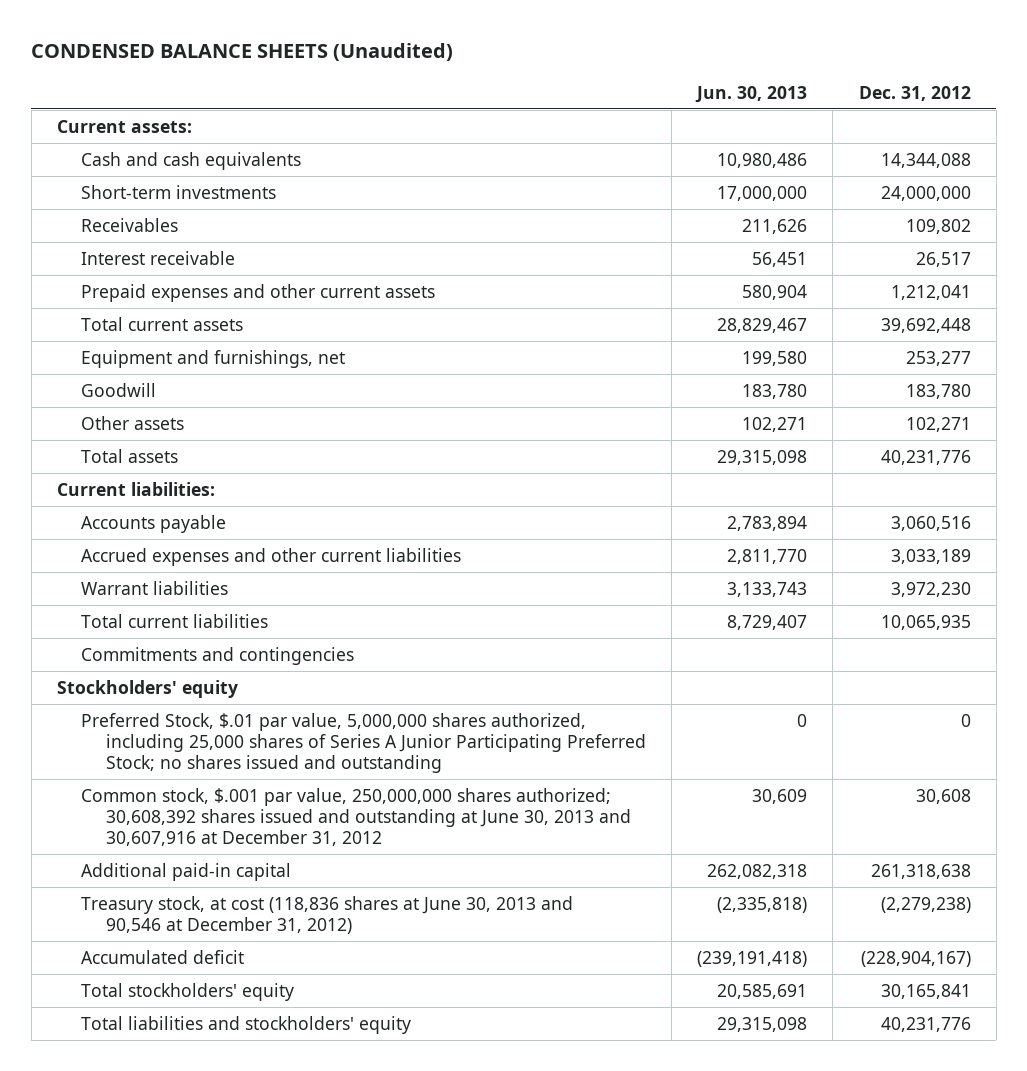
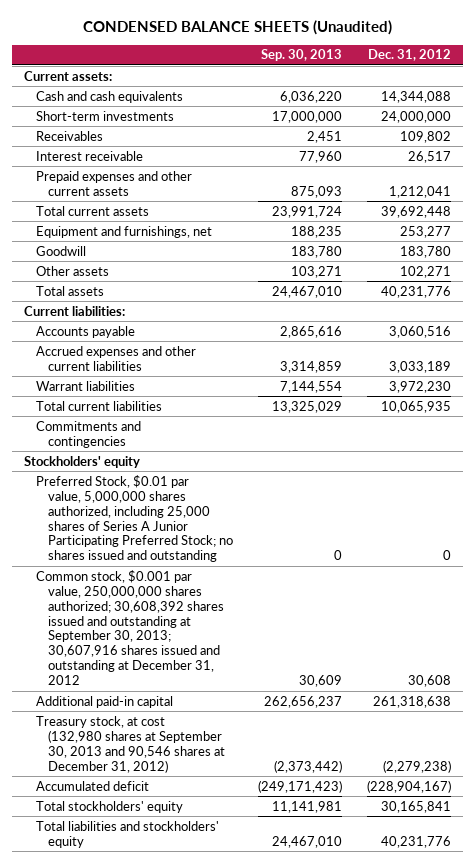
- | Jun. 30, 2013 | Dec. 31, 2012
+ | Sep. 30, 2013 | Dec. 31, 2012
- Preferred Stock, $.01 par value, 5,000,000 shares authorized, including 25,000 shares of Series A Junior Participating Preferred Stock; no shares issued and outstanding | 0 | 0
- Common stock, $.001 par value, 250,000,000 shares authorized; 30,608,392 shares issued and outstanding at June 30, 2013 and 30,607,916 at December 31, 2012 | 30,609 | 30,608
+ Preferred Stock, $0.01 par value, 5,000,000 shares authorized, including 25,000 shares of Series A Junior Participating Preferred Stock; no shares issued and outstanding | 0 | 0
+ Common stock, $0.001 par value, 250,000,000 shares authorized; 30,608,392 shares issued and outstanding at September 30, 2013; 30,607,916 shares issued and outstanding at December 31, 2012 | 30,609 | 30,608
- Treasury stock, at cost (118,836 shares at June 30, 2013 and 90,546 at December 31, 2012) | (2,335,818) | (2,279,238)
+ Treasury stock, at cost (132,980 shares at September 30, 2013 and 90,546 shares at December 31, 2012) | (2,373,442) | (2,279,238)

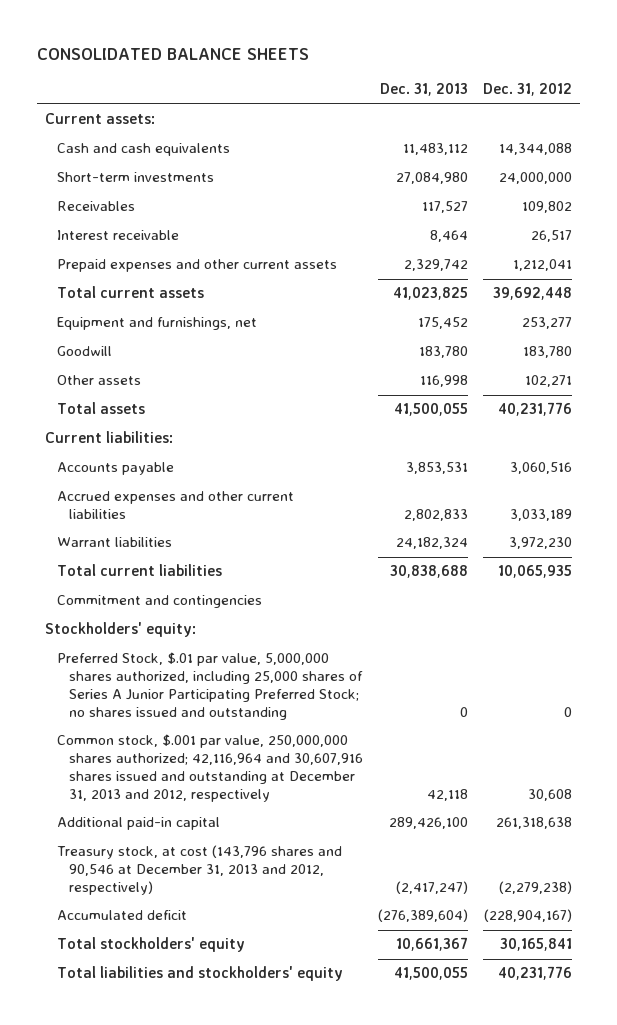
- CONDENSED BALANCE SHEETS (Unaudited)
+ CONSOLIDATED BALANCE SHEETS
- | Sep. 30, 2013 | Dec. 31, 2012
+ | Dec. 31, 2013 | Dec. 31, 2012
- Commitments and contingencies
- Stockholders' equity
- Preferred Stock, $0.01 par value, 5,000,000 shares authorized, including 25,000 shares of Series A Junior Participating Preferred Stock; no shares issued and outstanding | 0 | 0
- Common stock, $0.001 par value, 250,000,000 shares authorized; 30,608,392 shares issued and outstanding at September 30, 2013; 30,607,916 shares issued and outstanding at December 31, 2012 | 30,609 | 30,608
+ Commitment and contingencies
+ Stockholders' equity:
+ Preferred Stock, $.01 par value, 5,000,000 shares authorized, including 25,000 shares of Series A Junior Participating Preferred Stock; no shares issued and outstanding | 0 | 0
+ Common stock, $.001 par value, 250,000,000 shares authorized; 42,116,964 and 30,607,916 shares issued and outstanding at December 31, 2013 and 2012, respectively | 42,118 | 30,608
- Treasury stock, at cost (132,980 shares at September 30, 2013 and 90,546 shares at December 31, 2012) | (2,373,442) | (2,279,238)
+ Treasury stock, at cost (143,796 shares and 90,546 at December 31, 2013 and 2012, respectively) | (2,417,247) | (2,279,238)

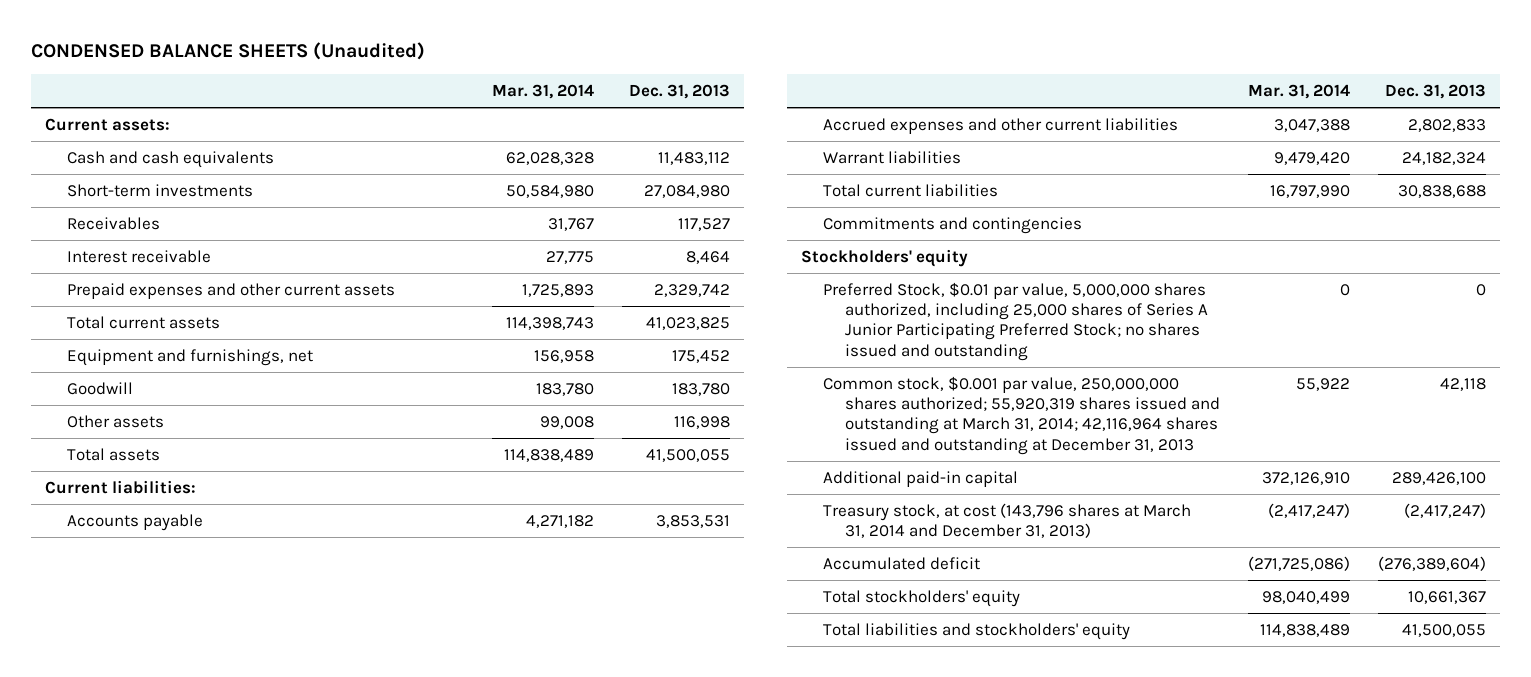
- CONSOLIDATED BALANCE SHEETS
+ CONDENSED BALANCE SHEETS (Unaudited)
- | Dec. 31, 2013 | Dec. 31, 2012
+ | Mar. 31, 2014 | Dec. 31, 2013
- Commitment and contingencies
- Stockholders' equity:
- Preferred Stock, $.01 par value, 5,000,000 shares authorized, including 25,000 shares of Series A Junior Participating Preferred Stock; no shares issued and outstanding | 0 | 0
- Common stock, $.001 par value, 250,000,000 shares authorized; 42,116,964 and 30,607,916 shares issued and outstanding at December 31, 2013 and 2012, respectively | 42,118 | 30,608
+ Commitments and contingencies
+ Stockholders' equity
+ Preferred Stock, $0.01 par value, 5,000,000 shares authorized, including 25,000 shares of Series A Junior Participating Preferred Stock; no shares issued and outstanding | 0 | 0
+ Common stock, $0.001 par value, 250,000,000 shares authorized; 55,920,319 shares issued and outstanding at March 31, 2014; 42,116,964 shares issued and outstanding at December 31, 2013 | 55,922 | 42,118
- Treasury stock, at cost (143,796 shares and 90,546 at December 31, 2013 and 2012, respectively) | (2,417,247) | (2,279,238)
+ Treasury stock, at cost (143,796 shares at March 31, 2014 and December 31, 2013) | (2,417,247) | (2,417,247)

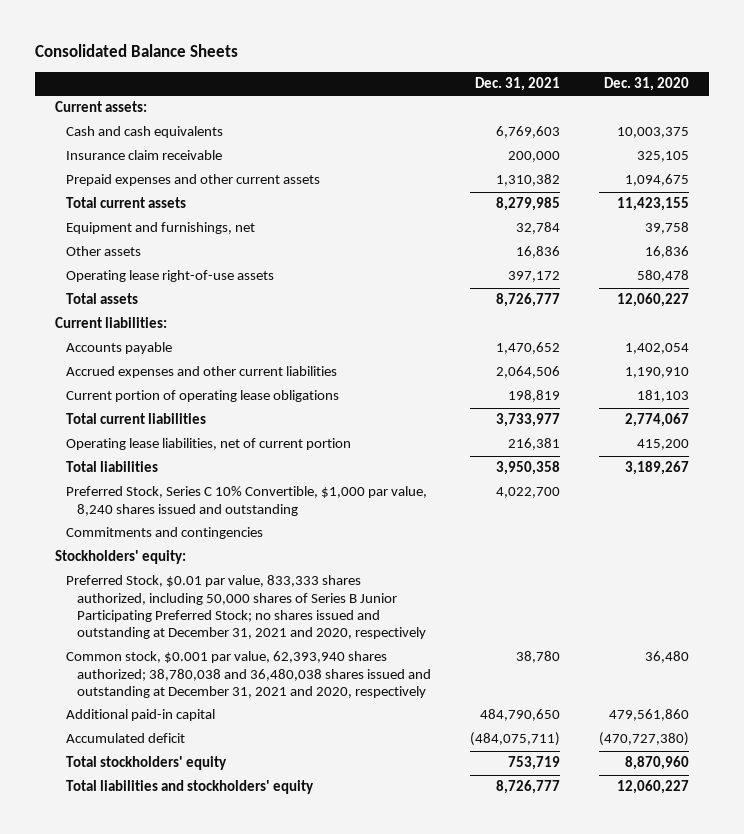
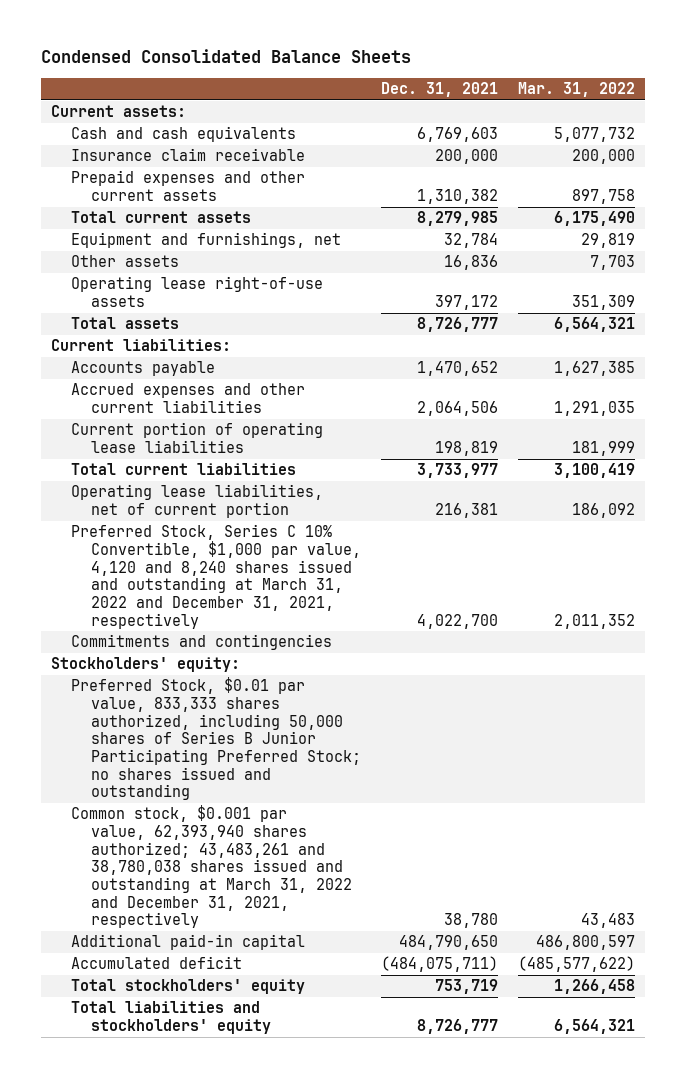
- Consolidated Balance Sheets
+ Condensed Consolidated Balance Sheets
- | Dec. 31, 2021 | Dec. 31, 2020
+ | Dec. 31, 2021 | Mar. 31, 2022
- Current portion of operating lease obligations | 198,819 | 181,103
+ Current portion of operating lease liabilities | 198,819 | 181,999
- Total liabilities | 3,950,358 | 3,189,267
- Preferred Stock, Series C 10% Convertible, $1,000 par value, 8,240 shares issued and outstanding | 4,022,700 |
+ Preferred Stock, Series C 10% Convertible, $1,000 par value, 4,120 and 8,240 shares issued and outstanding at March 31, 2022 and December 31, 2021, respectively | 4,022,700 | 2,011,352
- Preferred Stock, $0.01 par value, 833,333 shares authorized, including 50,000 shares of Series B Junior Participating Preferred Stock; no shares issued and outstanding at December 31, 2021 and 2020, respectively
- Common stock, $0.001 par value, 62,393,940 shares authorized; 38,780,038 and 36,480,038 shares issued and outstanding at December 31, 2021 and 2020, respectively | 38,780 | 36,480
+ Preferred Stock, $0.01 par value, 833,333 shares authorized, including 50,000 shares of Series B Junior Participating Preferred Stock; no shares issued and outstanding
+ Common stock, $0.001 par value, 62,393,940 shares authorized; 43,483,261 and 38,780,038 shares issued and outstanding at March 31, 2022 and December 31, 2021, respectively | 38,780 | 43,483

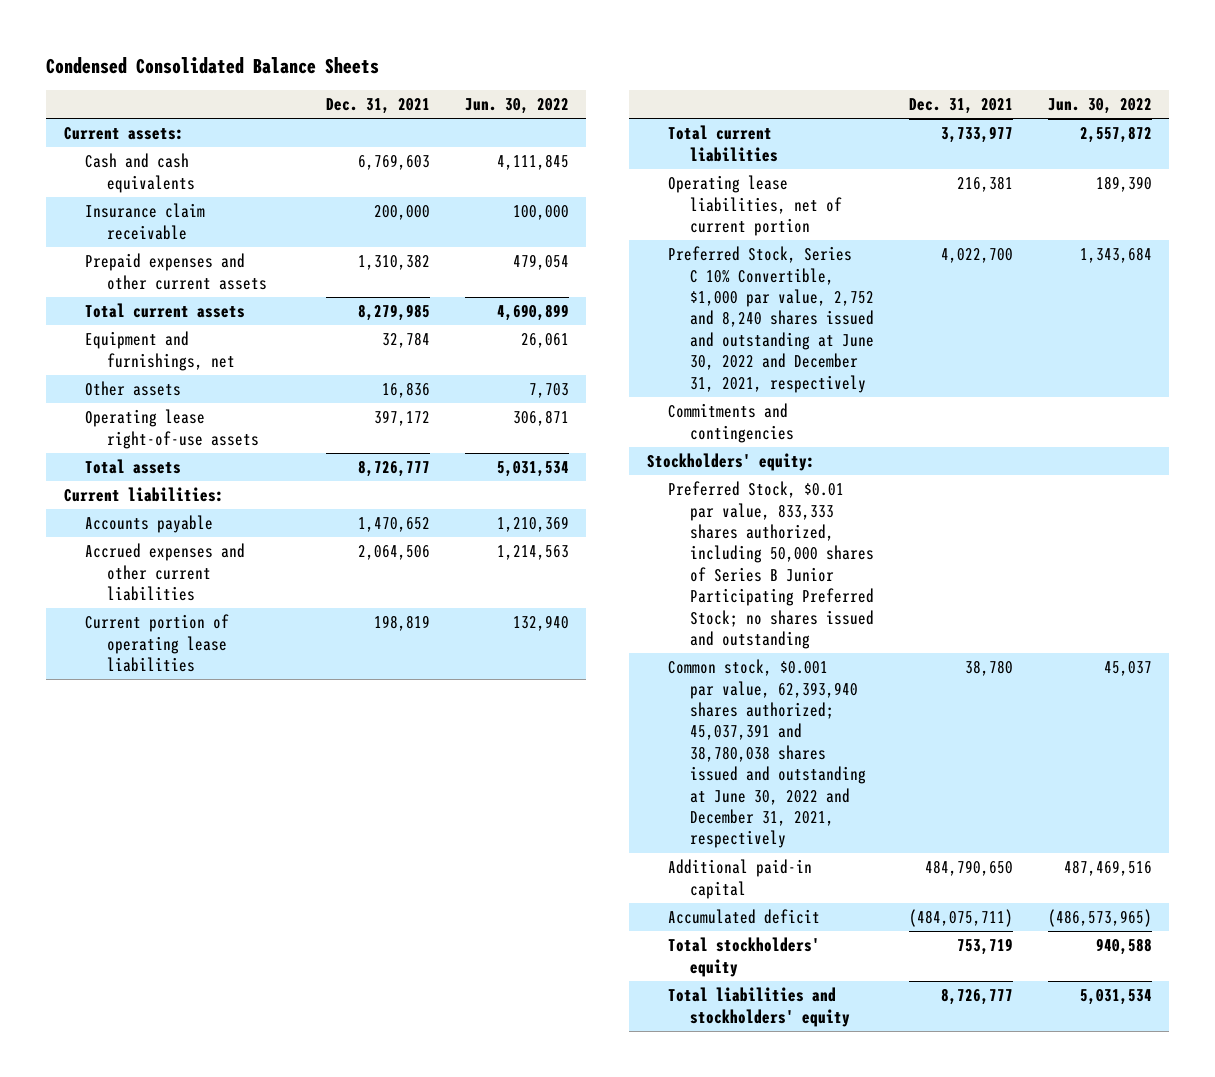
- | Dec. 31, 2021 | Mar. 31, 2022
+ | Dec. 31, 2021 | Jun. 30, 2022
- Preferred Stock, Series C 10% Convertible, $1,000 par value, 4,120 and 8,240 shares issued and outstanding at March 31, 2022 and December 31, 2021, respectively | 4,022,700 | 2,011,352
+ Preferred Stock, Series C 10% Convertible, $1,000 par value, 2,752 and 8,240 shares issued and outstanding at June 30, 2022 and December 31, 2021, respectively | 4,022,700 | 1,343,684
- Common stock, $0.001 par value, 62,393,940 shares authorized; 43,483,261 and 38,780,038 shares issued and outstanding at March 31, 2022 and December 31, 2021, respectively | 38,780 | 43,483
+ Common stock, $0.001 par value, 62,393,940 shares authorized; 45,037,391 and 38,780,038 shares issued and outstanding at June 30, 2022 and December 31, 2021, respectively | 38,780 | 45,037

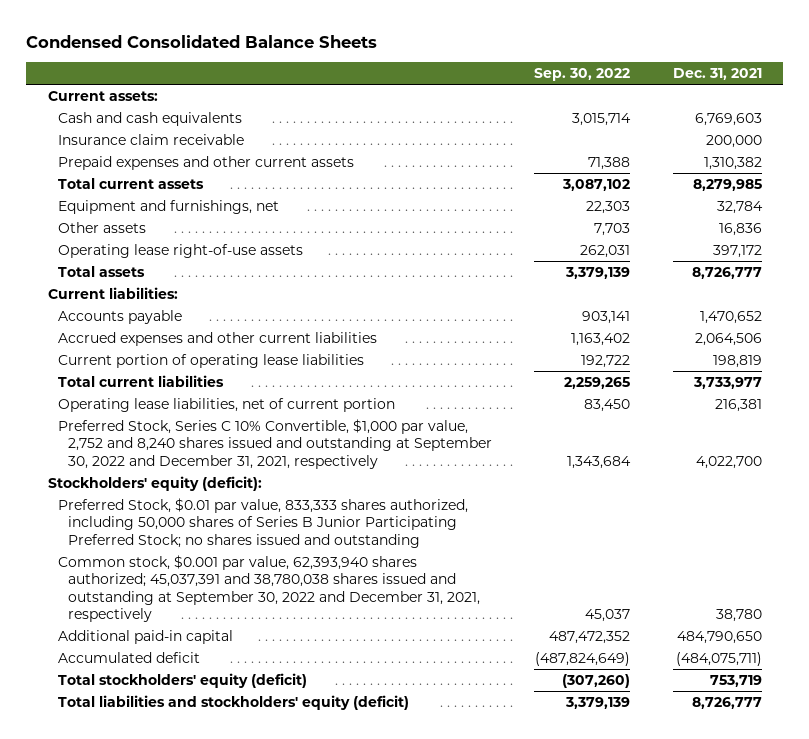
- | Dec. 31, 2021 | Jun. 30, 2022
+ | Sep. 30, 2022 | Dec. 31, 2021
- Preferred Stock, Series C 10% Convertible, $1,000 par value, 2,752 and 8,240 shares issued and outstanding at June 30, 2022 and December 31, 2021, respectively | 4,022,700 | 1,343,684
- Commitments and contingencies
- Stockholders' equity:
+ Preferred Stock, Series C 10% Convertible, $1,000 par value, 2,752 and 8,240 shares issued and outstanding at September 30, 2022 and December 31, 2021, respectively | 1,343,684 | 4,022,700
+ Stockholders' equity (deficit):
- Common stock, $0.001 par value, 62,393,940 shares authorized; 45,037,391 and 38,780,038 shares issued and outstanding at June 30, 2022 and December 31, 2021, respectively | 38,780 | 45,037
+ Common stock, $0.001 par value, 62,393,940 shares authorized; 45,037,391 and 38,780,038 shares issued and outstanding at September 30, 2022 and December 31, 2021, respectively | 45,037 | 38,780
- Total stockholders' equity | 753,719 | 940,588
- Total liabilities and stockholders' equity | 8,726,777 | 5,031,534
+ Total stockholders' equity (deficit) | (307,260) | 753,719
+ Total liabilities and stockholders' equity (deficit) | 3,379,139 | 8,726,777

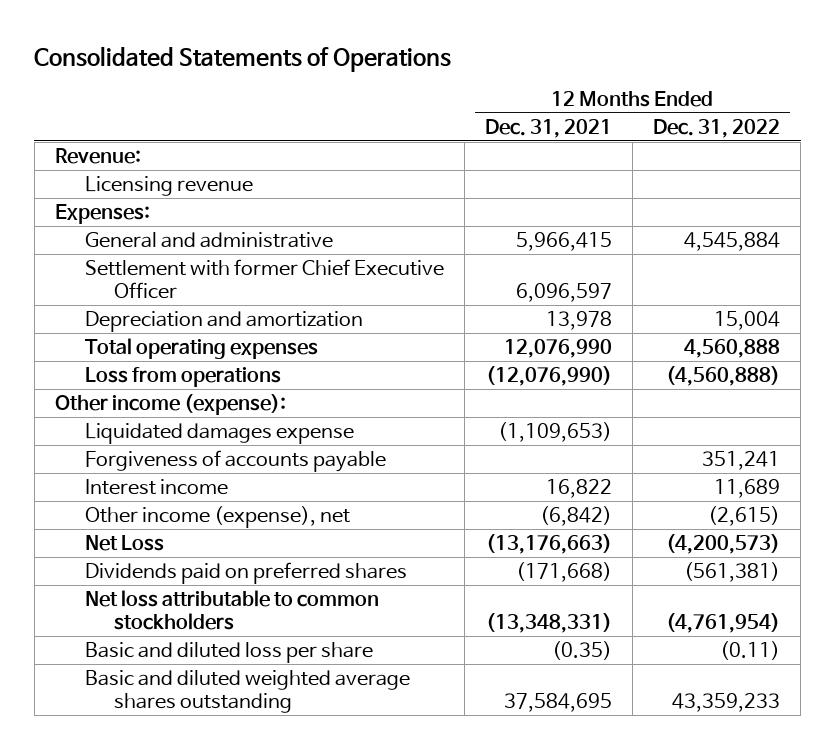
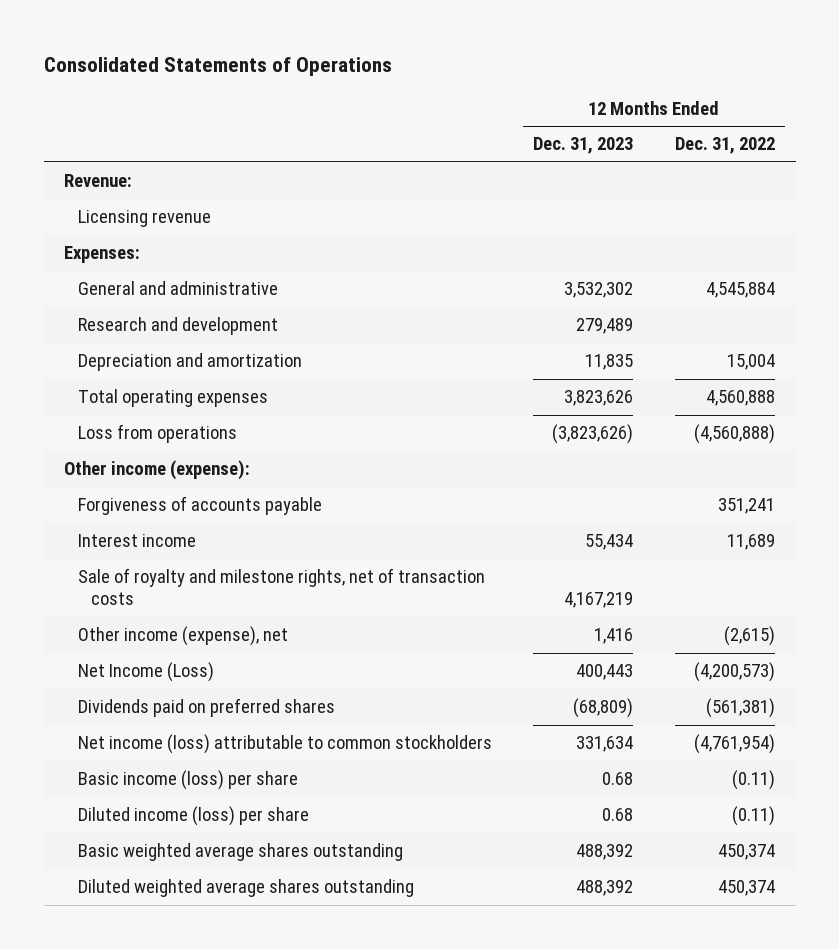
- | 12 Months Ended Dec. 31, 2021 | 12 Months Ended Dec. 31, 2022
+ | 12 Months Ended Dec. 31, 2023 | 12 Months Ended Dec. 31, 2022
- Settlement with former Chief Executive Officer | 6,096,597 |
+ Research and development | 279,489 |
- Liquidated damages expense | (1,109,653) |
+ Sale of royalty and milestone rights, net of transaction costs | 4,167,219 |
- Net Loss | (13,176,663) | (4,200,573)
+ Net Income (Loss) | 400,443 | (4,200,573)
- Net loss attributable to common stockholders | (13,348,331) | (4,761,954)
- Basic and diluted loss per share | (0.35) | (0.11)
- Basic and diluted weighted average shares outstanding | 37,584,695 | 43,359,233
+ Net income (loss) attributable to common stockholders | 331,634 | (4,761,954)
+ Basic income (loss) per share | 0.68 | (0.11)
+ Diluted income (loss) per share | 0.68 | (0.11)
+ Basic weighted average shares outstanding | 488,392 | 450,374
+ Diluted weighted average shares outstanding | 488,392 | 450,374

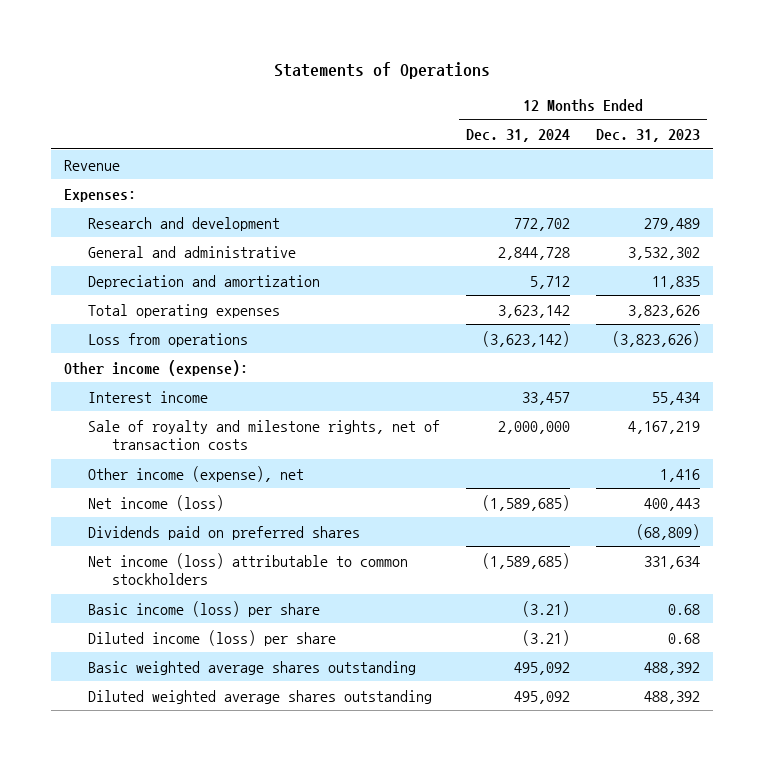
- Consolidated Statements of Operations
+ Statements of Operations
- | 12 Months Ended Dec. 31, 2023 | 12 Months Ended Dec. 31, 2022
+ | 12 Months Ended Dec. 31, 2024 | 12 Months Ended Dec. 31, 2023
- Revenue:
- Licensing revenue
+ Revenue
moved down: General and administrative | 2,844,728 | 3,532,302
- Forgiveness of accounts payable | | 351,241
- Net Income (Loss) | 400,443 | (4,200,573)
+ Net income (loss) | (1,589,685) | 400,443

